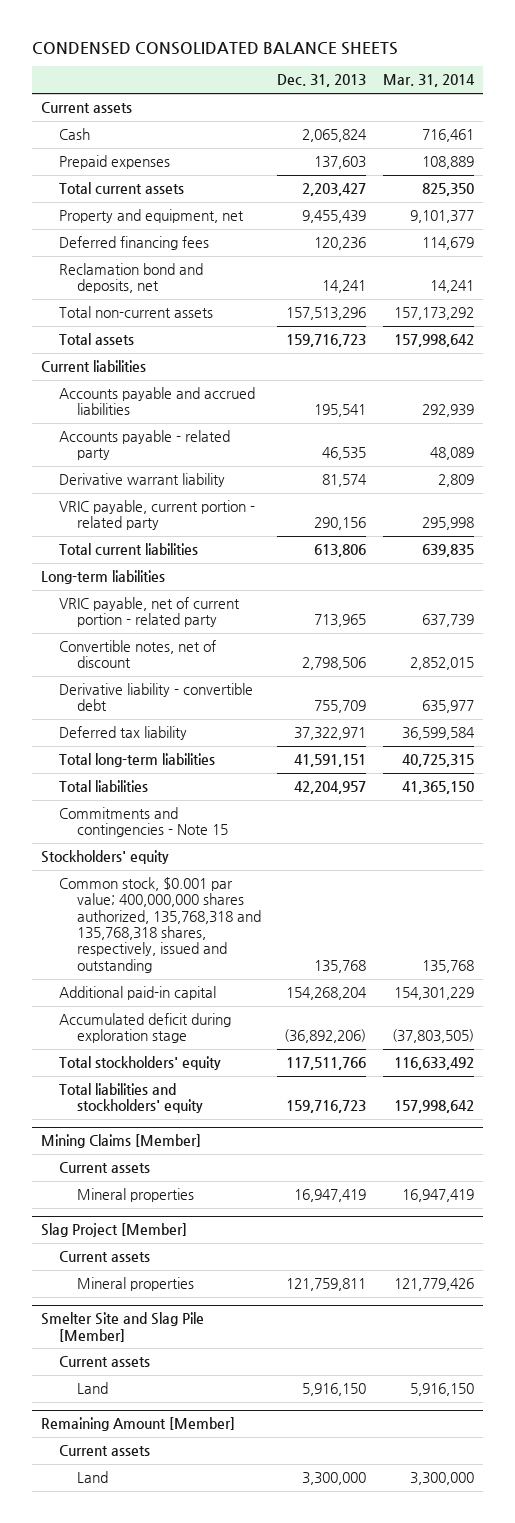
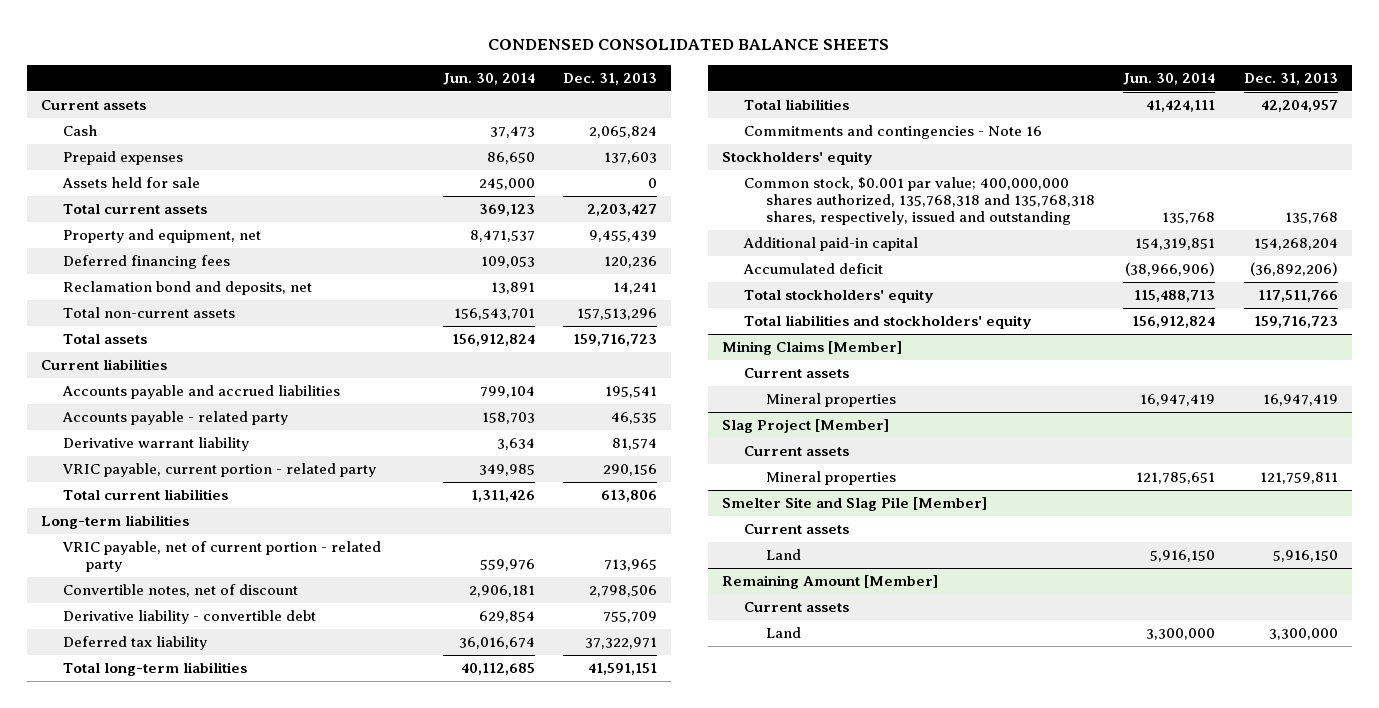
- | Dec. 31, 2013 | Mar. 31, 2014
+ | Jun. 30, 2014 | Dec. 31, 2013
+ Assets held for sale | 245,000 | 0
- Commitments and contingencies - Note 15
+ Commitments and contingencies - Note 16
- Accumulated deficit during exploration stage | (36,892,206) | (37,803,505)
+ Accumulated deficit | (38,966,906) | (36,892,206)

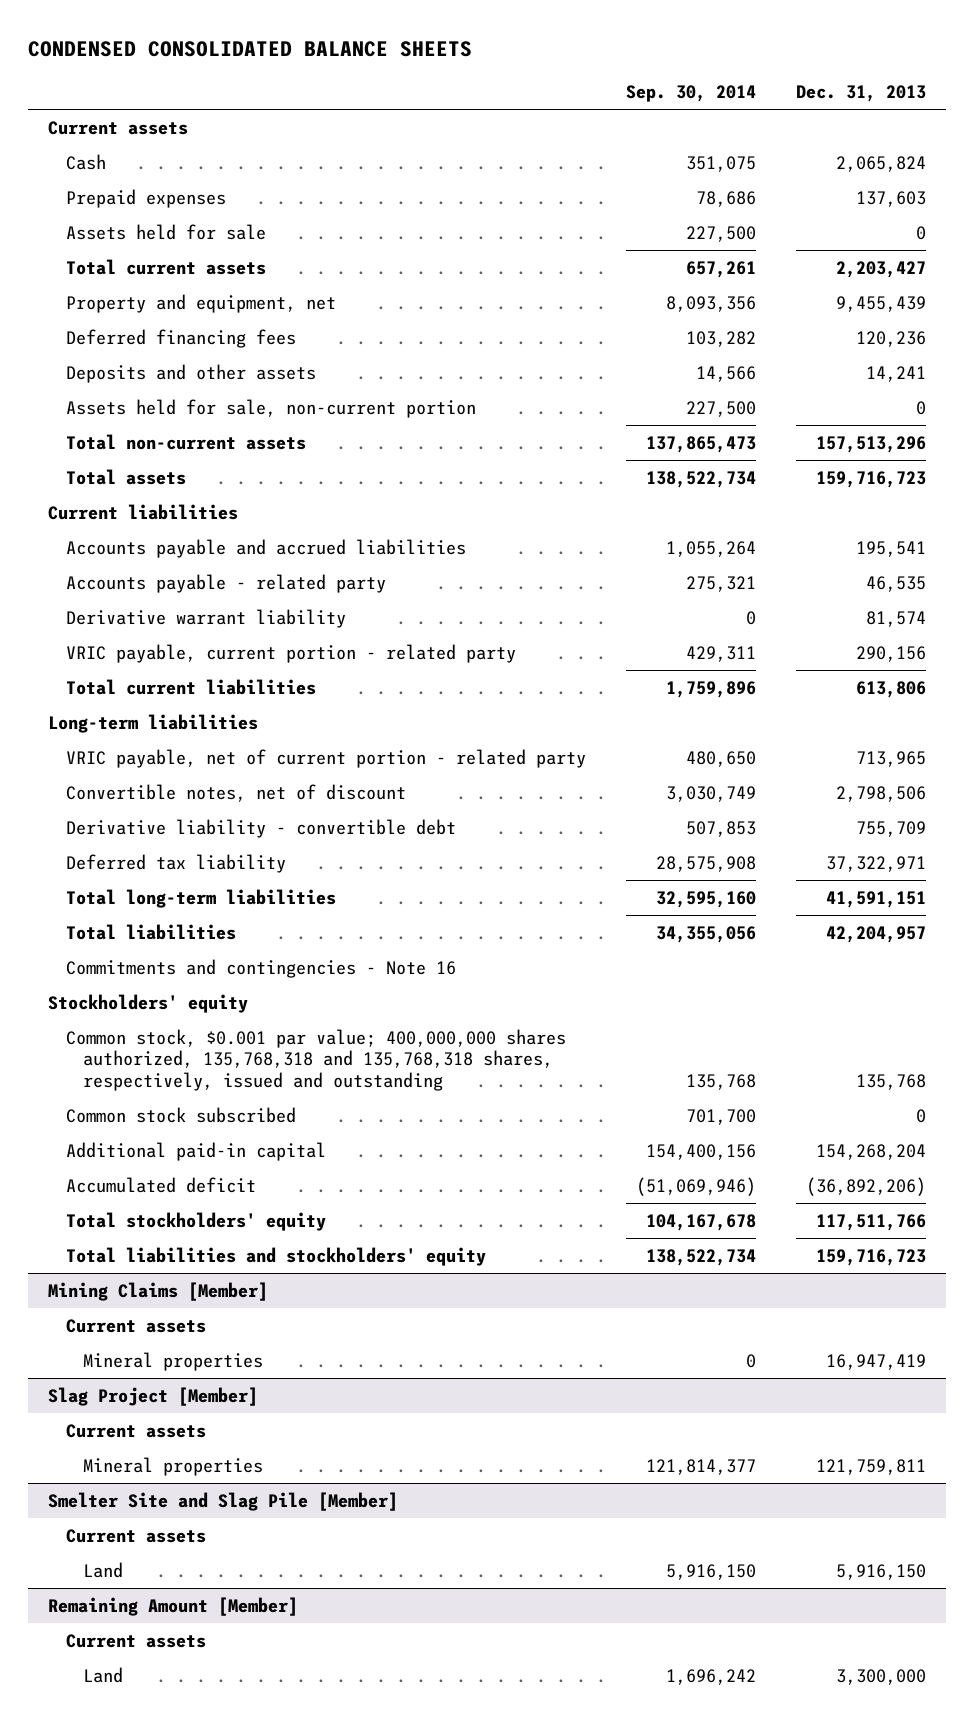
- | Jun. 30, 2014 | Dec. 31, 2013
+ | Sep. 30, 2014 | Dec. 31, 2013
- Reclamation bond and deposits, net | 13,891 | 14,241
+ Deposits and other assets | 14,566 | 14,241
+ Assets held for sale, non-current portion | 227,500 | 0
+ Common stock subscribed | 701,700 | 0

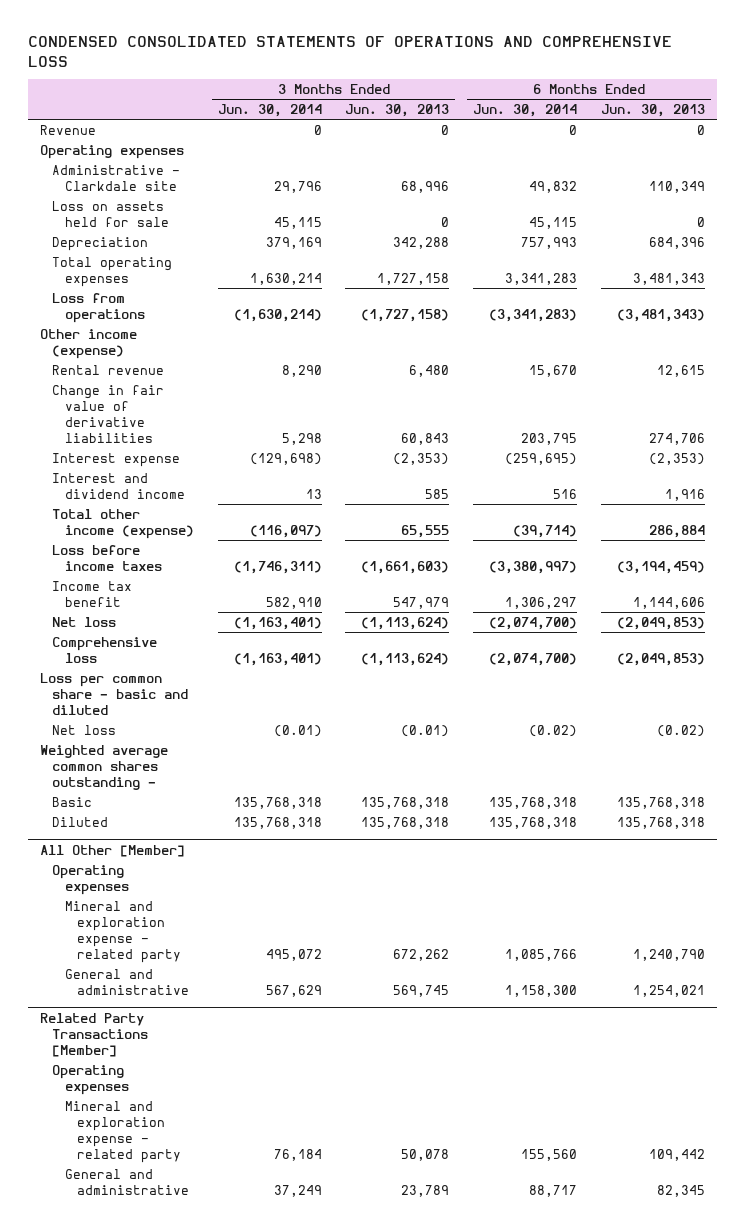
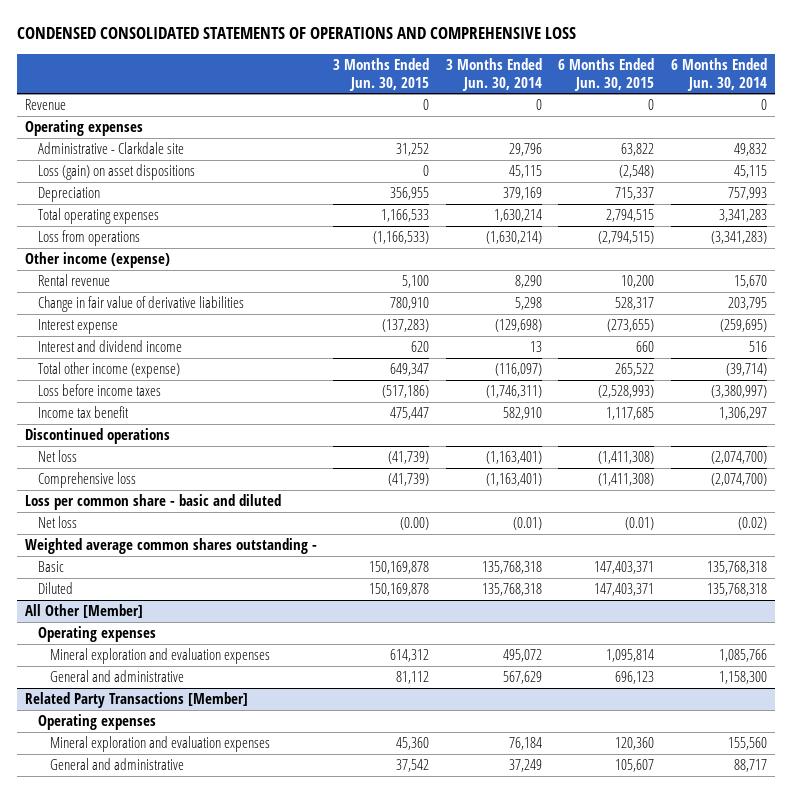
- | 3 Months Ended Jun. 30, 2014 | 3 Months Ended Jun. 30, 2013 | 6 Months Ended Jun. 30, 2014 | 6 Months Ended Jun. 30, 2013
+ | 3 Months Ended Jun. 30, 2015 | 3 Months Ended Jun. 30, 2014 | 6 Months Ended Jun. 30, 2015 | 6 Months Ended Jun. 30, 2014
- Loss on assets held for sale | 45,115 | 0 | 45,115 | 0
+ Loss (gain) on asset dispositions | 0 | 45,115 | (2,548) | 45,115
+ Discontinued operations
@ All Other [Member]
- Mineral and exploration expense - related party | 495,072 | 672,262 | 1,085,766 | 1,240,790
+ Mineral exploration and evaluation expenses | 614,312 | 495,072 | 1,095,814 | 1,085,766
@ Related Party Transactions [Member]
- Mineral and exploration expense - related party | 76,184 | 50,078 | 155,560 | 109,442
+ Mineral exploration and evaluation expenses | 45,360 | 76,184 | 120,360 | 155,560

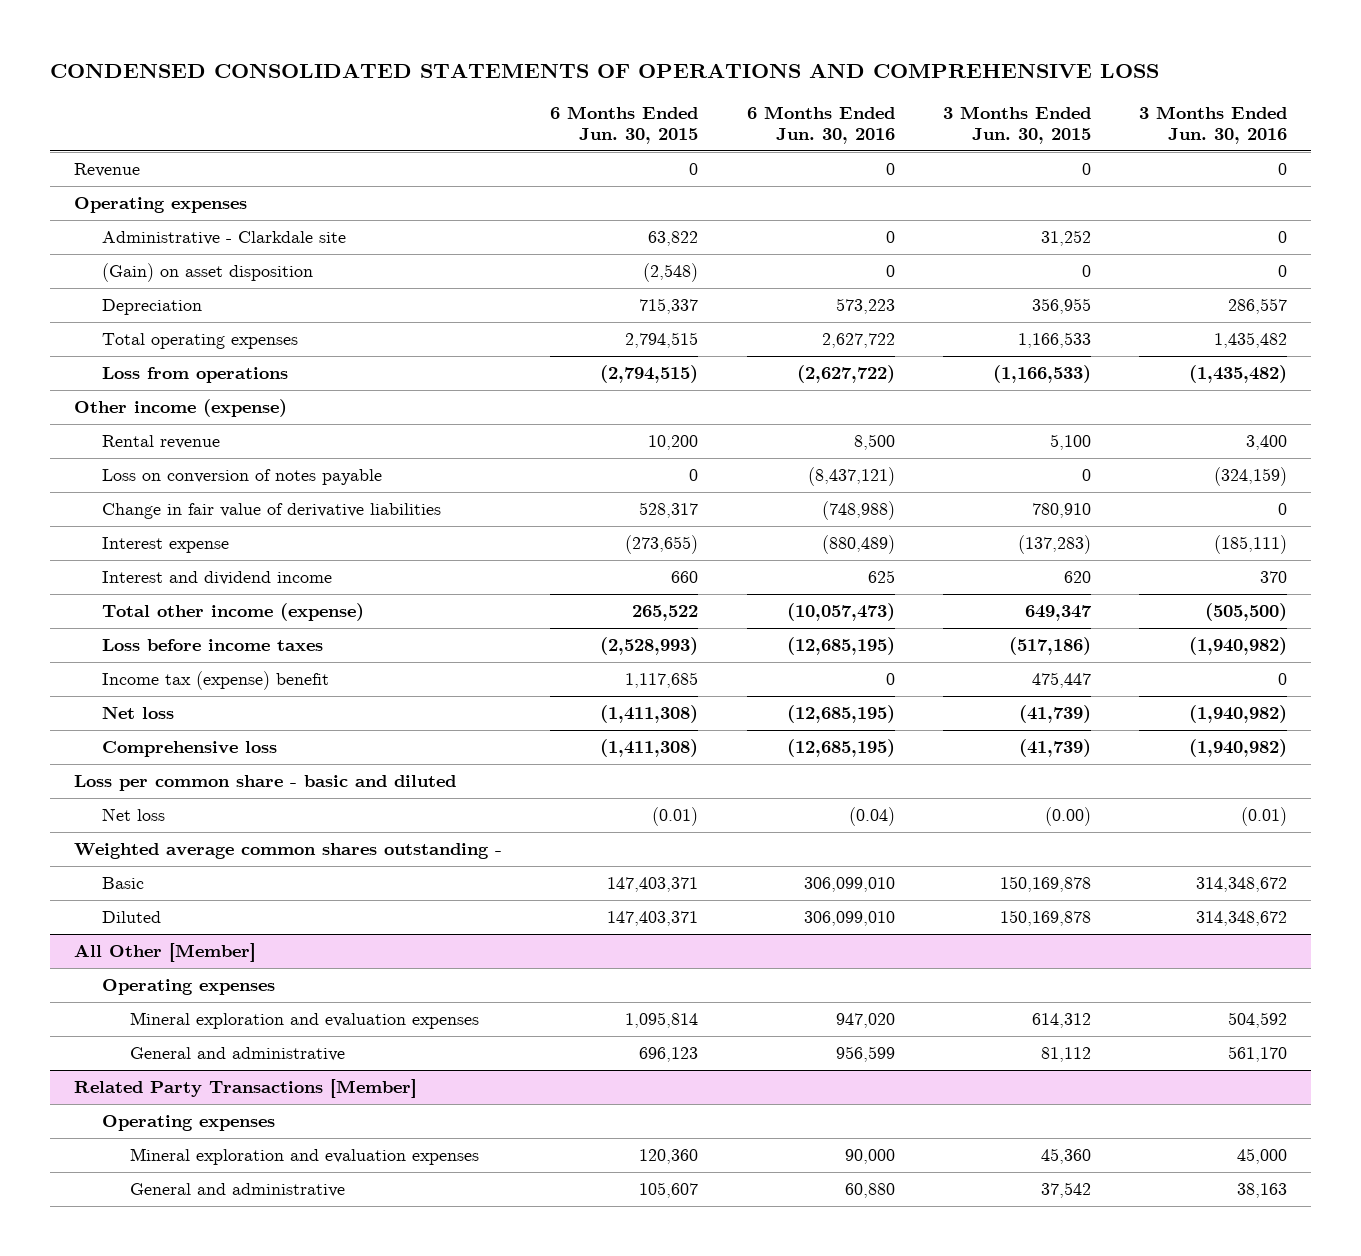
- | 3 Months Ended Jun. 30, 2015 | 3 Months Ended Jun. 30, 2014 | 6 Months Ended Jun. 30, 2015 | 6 Months Ended Jun. 30, 2014
+ | 6 Months Ended Jun. 30, 2015 | 6 Months Ended Jun. 30, 2016 | 3 Months Ended Jun. 30, 2015 | 3 Months Ended Jun. 30, 2016
- Loss (gain) on asset dispositions | 0 | 45,115 | (2,548) | 45,115
+ (Gain) on asset disposition | (2,548) | 0 | 0 | 0
+ Loss on conversion of notes payable | 0 | (8,437,121) | 0 | (324,159)
- Income tax benefit | 475,447 | 582,910 | 1,117,685 | 1,306,297
- Discontinued operations
+ Income tax (expense) benefit | 1,117,685 | 0 | 475,447 | 0

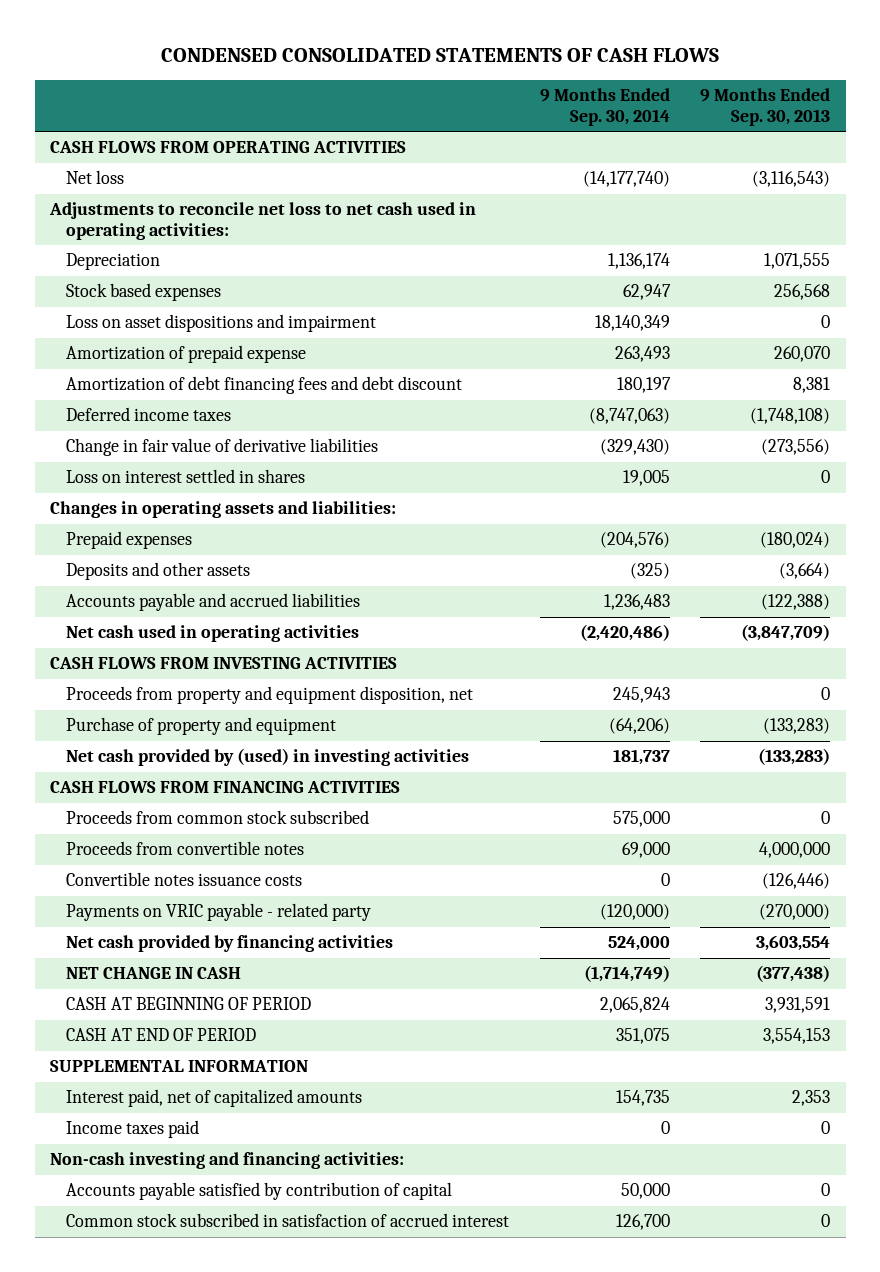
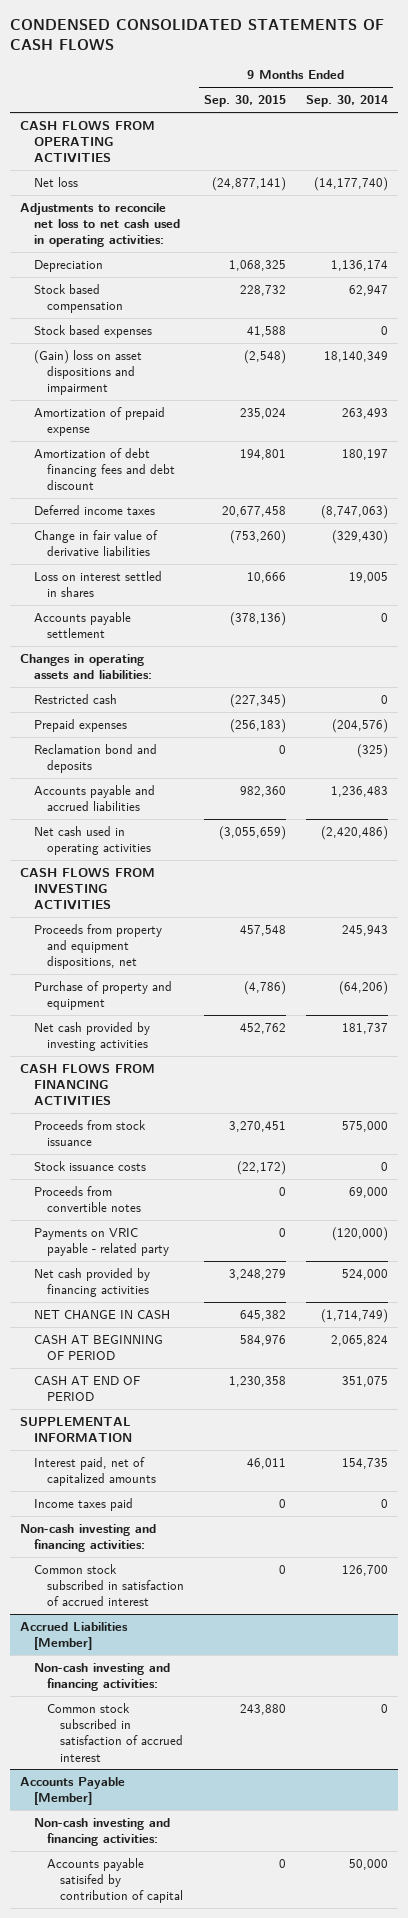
- | 9 Months Ended Sep. 30, 2014 | 9 Months Ended Sep. 30, 2013
+ | 9 Months Ended Sep. 30, 2015 | 9 Months Ended Sep. 30, 2014
- Stock based expenses | 62,947 | 256,568
- Loss on asset dispositions and impairment | 18,140,349 | 0
+ Stock based compensation | 228,732 | 62,947
+ Stock based expenses | 41,588 | 0
+ (Gain) loss on asset dispositions and impairment | (2,548) | 18,140,349
+ Accounts payable settlement | (378,136) | 0
+ Restricted cash | (227,345) | 0
- Deposits and other assets | (325) | (3,664)
+ Reclamation bond and deposits | 0 | (325)
- Proceeds from property and equipment disposition, net | 245,943 | 0
+ Proceeds from property and equipment dispositions, net | 457,548 | 245,943
- Net cash provided by (used) in investing activities | 181,737 | (133,283)
+ Net cash provided by investing activities | 452,762 | 181,737
- Proceeds from common stock subscribed | 575,000 | 0
+ Proceeds from stock issuance | 3,270,451 | 575,000
+ Stock issuance costs | (22,172) | 0
- Convertible notes issuance costs | 0 | (126,446)
- Accounts payable satisfied by contribution of capital | 50,000 | 0
+ Accrued Liabilities [Member]
+ Non-cash investing and financing activities:
+ Common stock subscribed in satisfaction of accrued interest | 243,880 | 0
+ Accounts Payable [Member]
+ Non-cash investing and financing activities:
+ Accounts payable satisifed by contribution of capital | 0 | 50,000

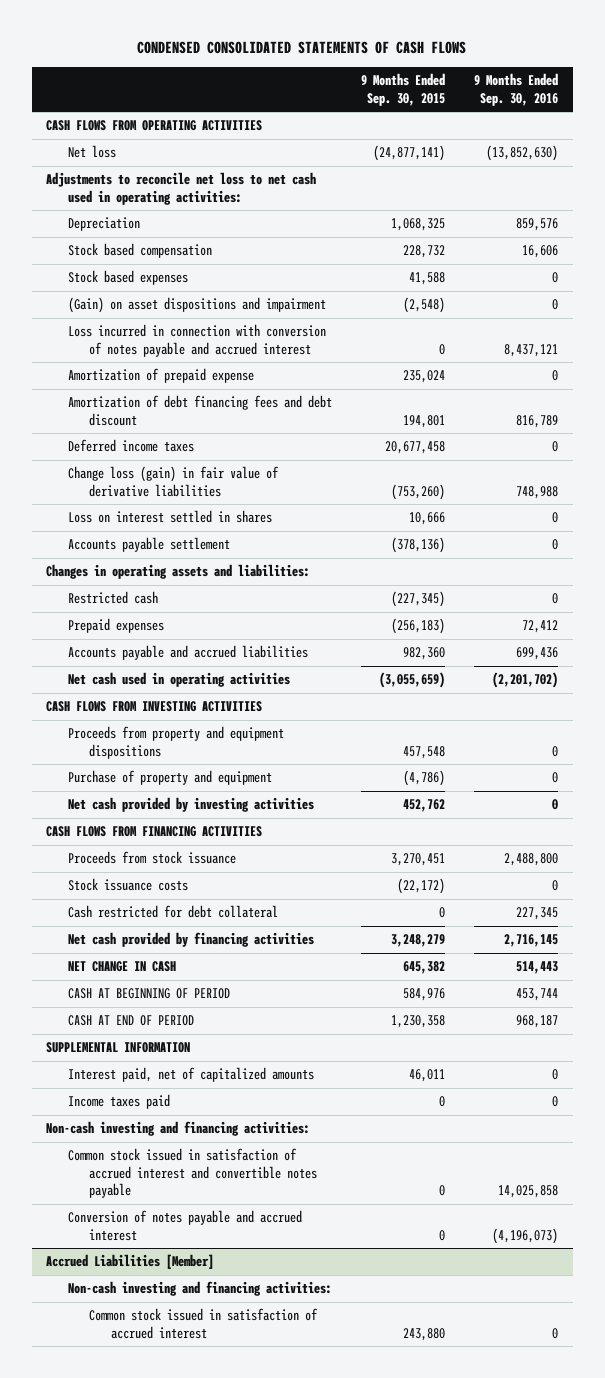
- | 9 Months Ended Sep. 30, 2015 | 9 Months Ended Sep. 30, 2014
+ | 9 Months Ended Sep. 30, 2015 | 9 Months Ended Sep. 30, 2016
- (Gain) loss on asset dispositions and impairment | (2,548) | 18,140,349
+ (Gain) on asset dispositions and impairment | (2,548) | 0
+ Loss incurred in connection with conversion of notes payable and accrued interest | 0 | 8,437,121
- Change in fair value of derivative liabilities | (753,260) | (329,430)
+ Change loss (gain) in fair value of derivative liabilities | (753,260) | 748,988
- Reclamation bond and deposits | 0 | (325)
- Proceeds from property and equipment dispositions, net | 457,548 | 245,943
+ Proceeds from property and equipment dispositions | 457,548 | 0
- Proceeds from convertible notes | 0 | 69,000
- Payments on VRIC payable - related party | 0 | (120,000)
+ Cash restricted for debt collateral | 0 | 227,345
- Common stock subscribed in satisfaction of accrued interest | 0 | 126,700
+ Common stock issued in satisfaction of accrued interest and convertible notes payable | 0 | 14,025,858
+ Conversion of notes payable and accrued interest | 0 | (4,196,073)
@ Accrued Liabilities [Member]
- Common stock subscribed in satisfaction of accrued interest | 243,880 | 0
- Accounts Payable [Member]
- Non-cash investing and financing activities:
- Accounts payable satisifed by contribution of capital | 0 | 50,000
@ Accrued Liabilities [Member]
+ Common stock issued in satisfaction of accrued interest | 243,880 | 0

